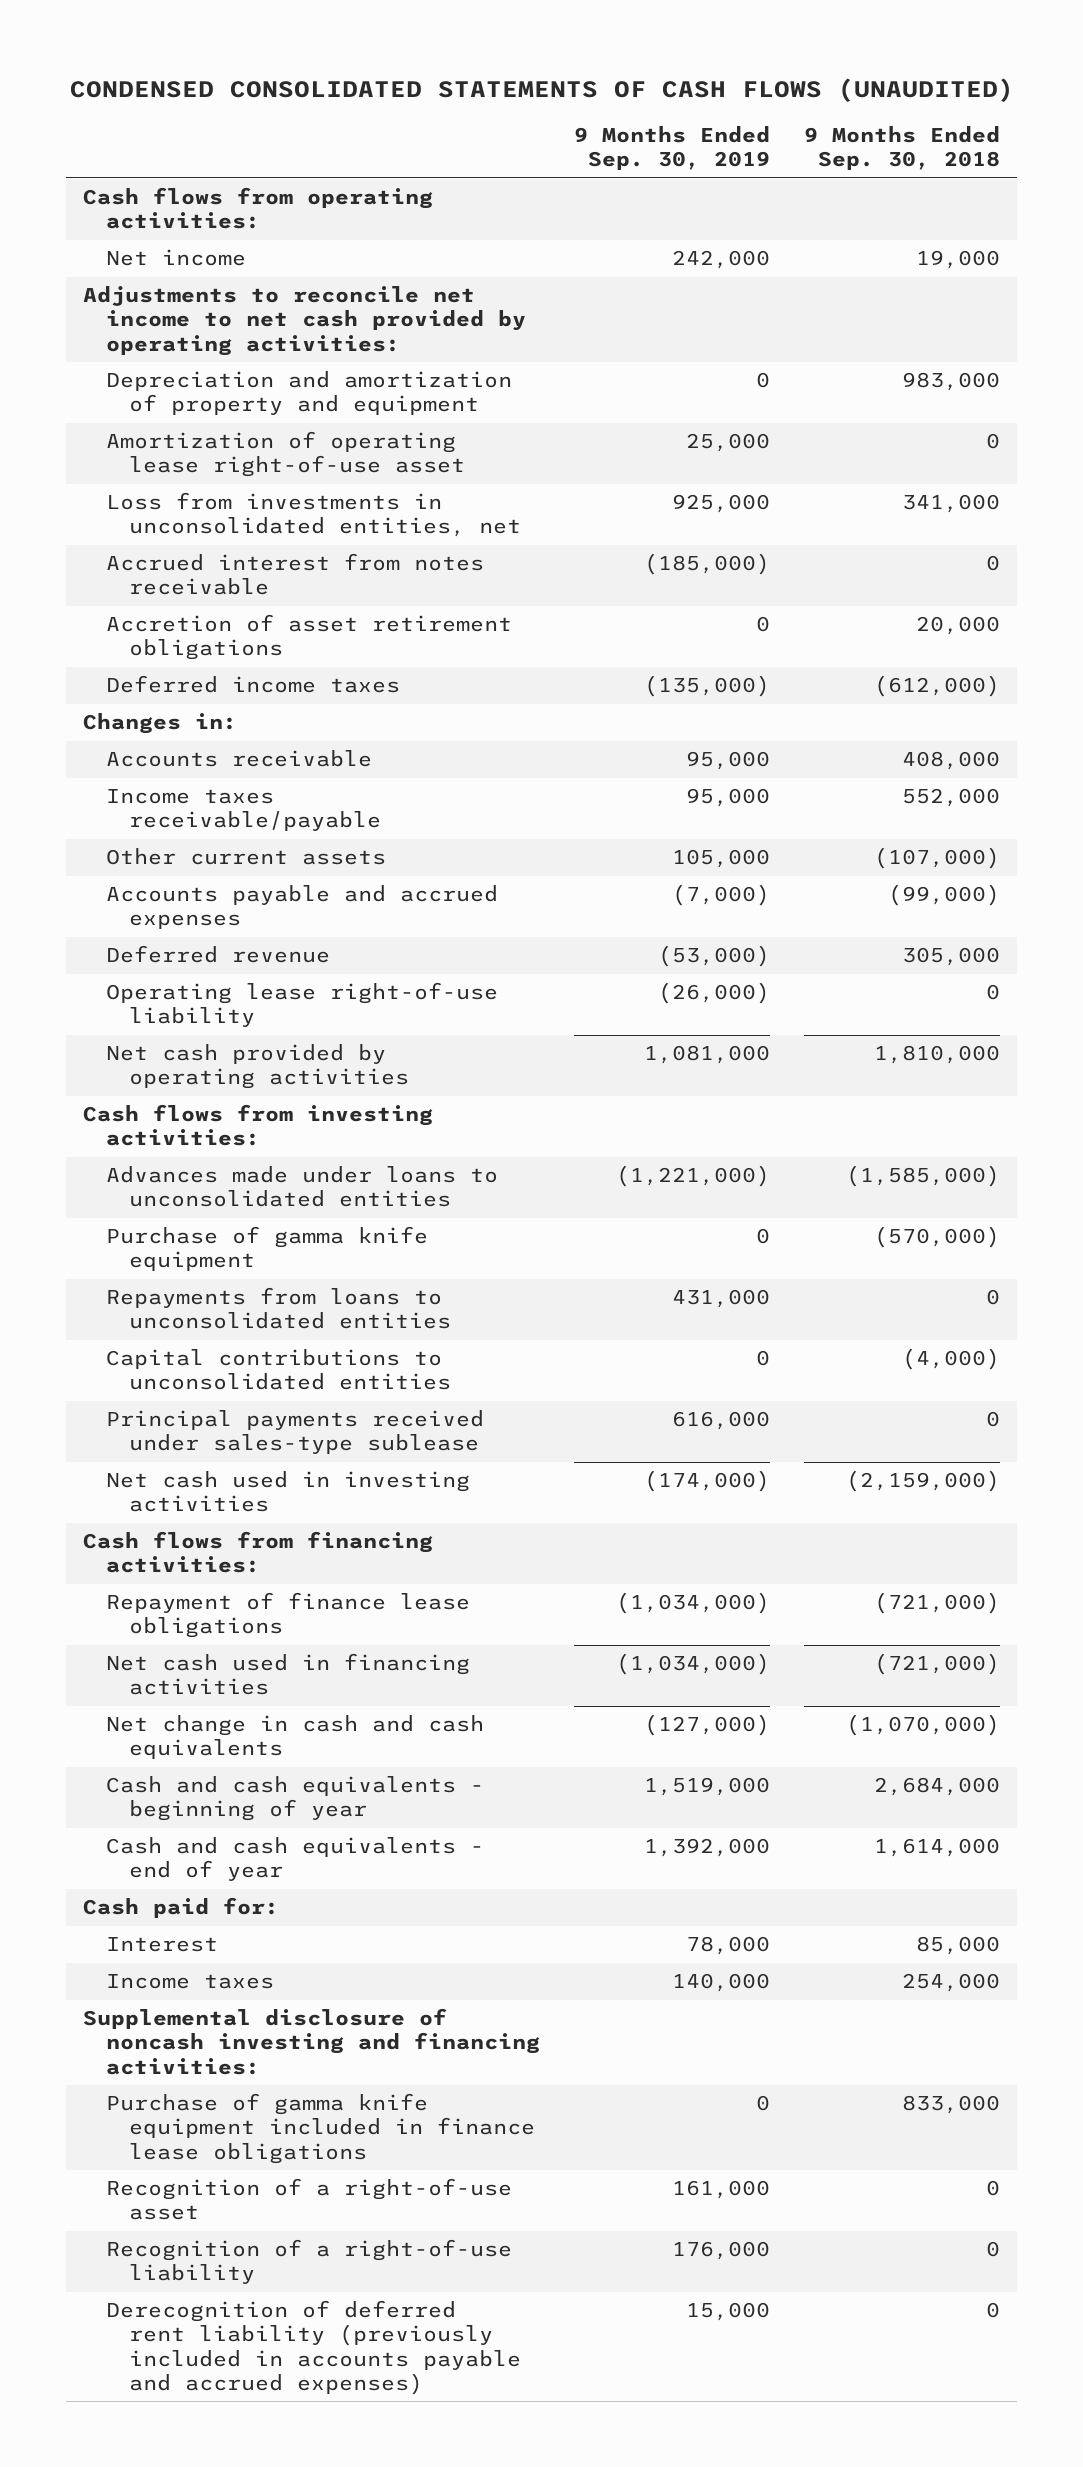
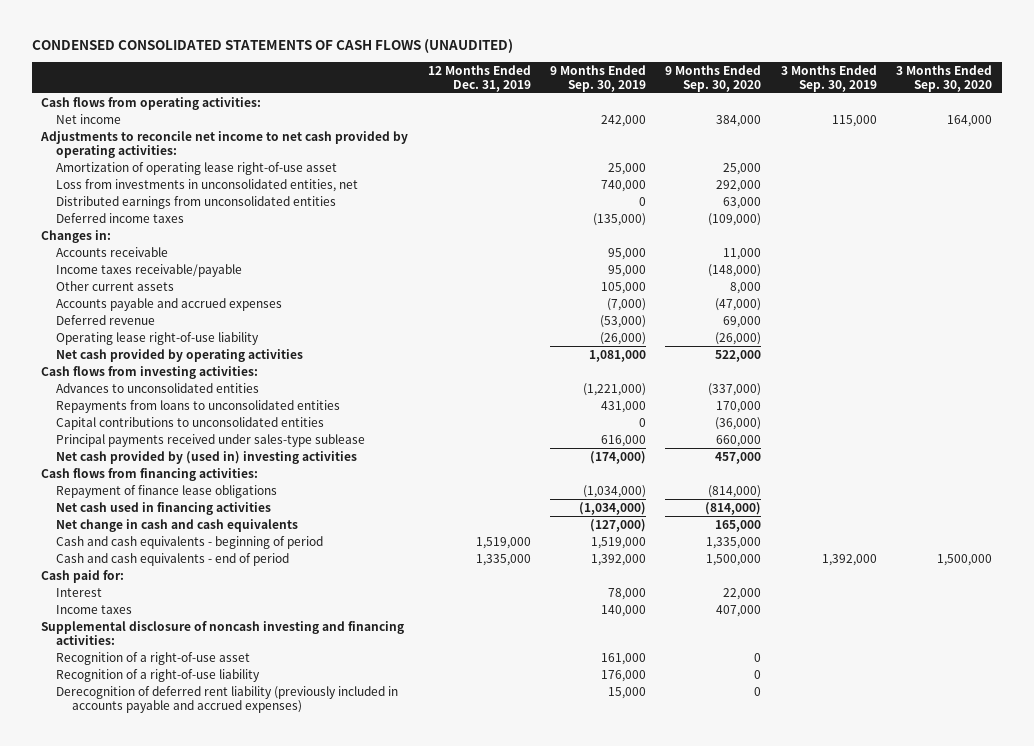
- | 9 Months Ended Sep. 30, 2019 | 9 Months Ended Sep. 30, 2018
+ | 12 Months Ended Dec. 31, 2019 | 9 Months Ended Sep. 30, 2019 | 9 Months Ended Sep. 30, 2020 | 3 Months Ended Sep. 30, 2019 | 3 Months Ended Sep. 30, 2020
- Depreciation and amortization of property and equipment | 0 | 983,000
- Loss from investments in unconsolidated entities, net | 925,000 | 341,000
- Accrued interest from notes receivable | (185,000) | 0
- Accretion of asset retirement obligations | 0 | 20,000
+ Loss from investments in unconsolidated entities, net | | 740,000 | 292,000 | |
+ Distributed earnings from unconsolidated entities | | 0 | 63,000 | |
- Advances made under loans to unconsolidated entities | (1,221,000) | (1,585,000)
- Purchase of gamma knife equipment | 0 | (570,000)
+ Advances to unconsolidated entities | | (1,221,000) | (337,000) | |
- Net cash used in investing activities | (174,000) | (2,159,000)
+ Net cash provided by (used in) investing activities | | (174,000) | 457,000 | |
- Cash and cash equivalents - beginning of year | 1,519,000 | 2,684,000
- Cash and cash equivalents - end of year | 1,392,000 | 1,614,000
+ Cash and cash equivalents - beginning of period | 1,519,000 | 1,519,000 | 1,335,000 | |
+ Cash and cash equivalents - end of period | 1,335,000 | 1,392,000 | 1,500,000 | 1,392,000 | 1,500,000
- Purchase of gamma knife equipment included in finance lease obligations | 0 | 833,000

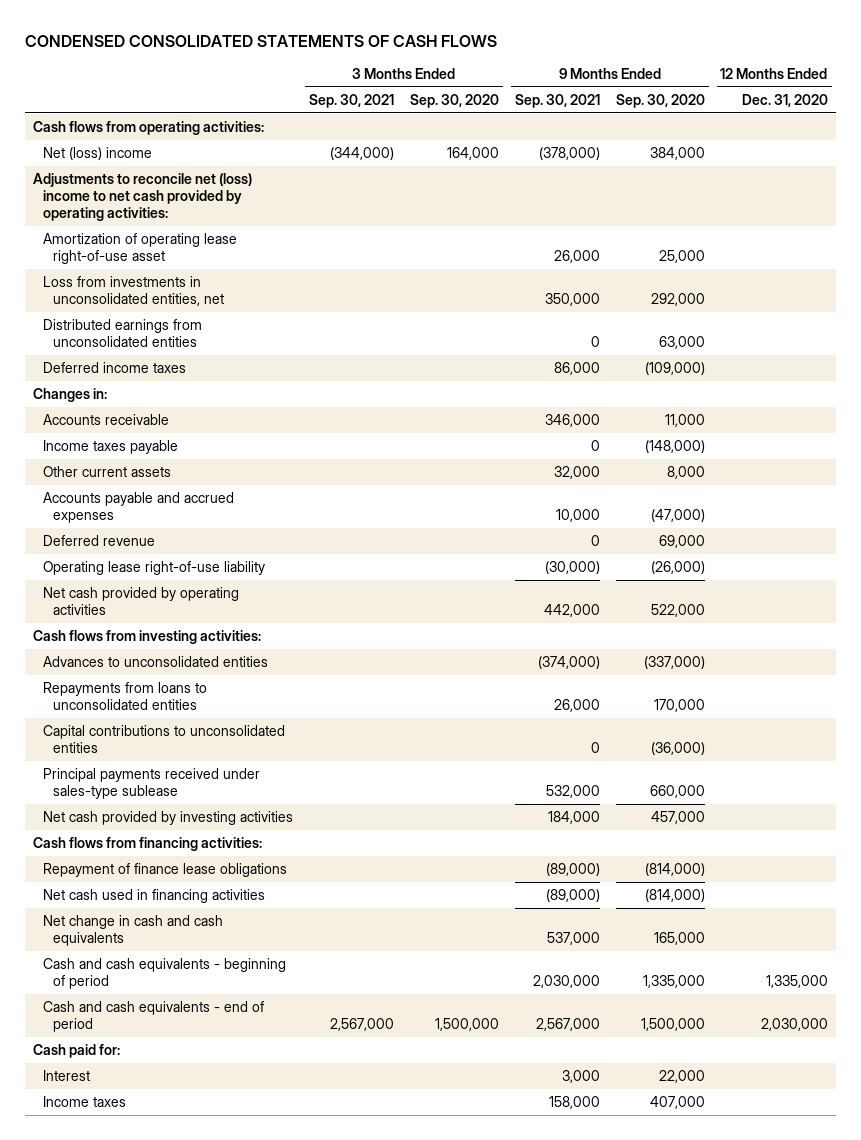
- CONDENSED CONSOLIDATED STATEMENTS OF CASH FLOWS (UNAUDITED)
+ CONDENSED CONSOLIDATED STATEMENTS OF CASH FLOWS
- | 12 Months Ended Dec. 31, 2019 | 9 Months Ended Sep. 30, 2019 | 9 Months Ended Sep. 30, 2020 | 3 Months Ended Sep. 30, 2019 | 3 Months Ended Sep. 30, 2020
+ | 3 Months Ended Sep. 30, 2021 | 3 Months Ended Sep. 30, 2020 | 9 Months Ended Sep. 30, 2021 | 9 Months Ended Sep. 30, 2020 | 12 Months Ended Dec. 31, 2020
- Net income | | 242,000 | 384,000 | 115,000 | 164,000
- Adjustments to reconcile net income to net cash provided by operating activities:
+ Net (loss) income | (344,000) | 164,000 | (378,000) | 384,000 |
+ Adjustments to reconcile net (loss) income to net cash provided by operating activities:
- Income taxes receivable/payable | | 95,000 | (148,000) | |
+ Income taxes payable | | | 0 | (148,000) |
- Net cash provided by (used in) investing activities | | (174,000) | 457,000 | |
+ Net cash provided by investing activities | | | 184,000 | 457,000 |
- Supplemental disclosure of noncash investing and financing activities:
- Recognition of a right-of-use asset | | 161,000 | 0 | |
- Recognition of a right-of-use liability | | 176,000 | 0 | |
- Derecognition of deferred rent liability (previously included in accounts payable and accrued expenses) | | 15,000 | 0 | |

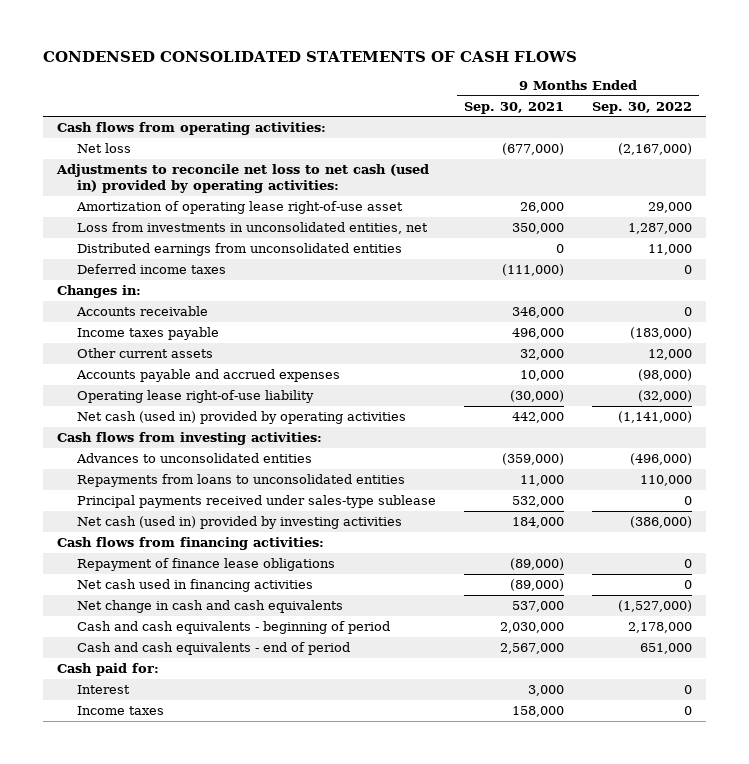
- | 3 Months Ended Sep. 30, 2021 | 3 Months Ended Sep. 30, 2020 | 9 Months Ended Sep. 30, 2021 | 9 Months Ended Sep. 30, 2020 | 12 Months Ended Dec. 31, 2020
+ | 9 Months Ended Sep. 30, 2021 | 9 Months Ended Sep. 30, 2022
- Net (loss) income | (344,000) | 164,000 | (378,000) | 384,000 |
- Adjustments to reconcile net (loss) income to net cash provided by operating activities:
+ Net loss | (677,000) | (2,167,000)
+ Adjustments to reconcile net loss to net cash (used in) provided by operating activities:
- Deferred income taxes | | | 86,000 | (109,000) |
+ Deferred income taxes | (111,000) | 0
- Income taxes payable | | | 0 | (148,000) |
+ Income taxes payable | 496,000 | (183,000)
- Deferred revenue | | | 0 | 69,000 |
- Net cash provided by operating activities | | | 442,000 | 522,000 |
+ Net cash (used in) provided by operating activities | 442,000 | (1,141,000)
- Advances to unconsolidated entities | | | (374,000) | (337,000) |
- Repayments from loans to unconsolidated entities | | | 26,000 | 170,000 |
- Capital contributions to unconsolidated entities | | | 0 | (36,000) |
+ Advances to unconsolidated entities | (359,000) | (496,000)
+ Repayments from loans to unconsolidated entities | 11,000 | 110,000
- Net cash provided by investing activities | | | 184,000 | 457,000 |
+ Net cash (used in) provided by investing activities | 184,000 | (386,000)

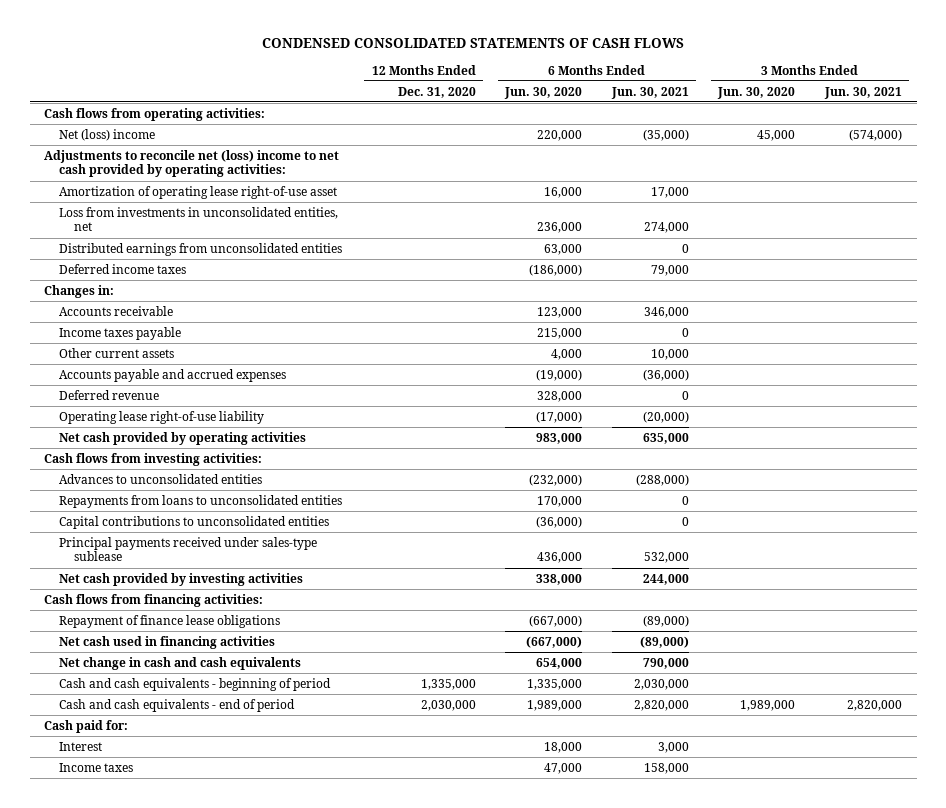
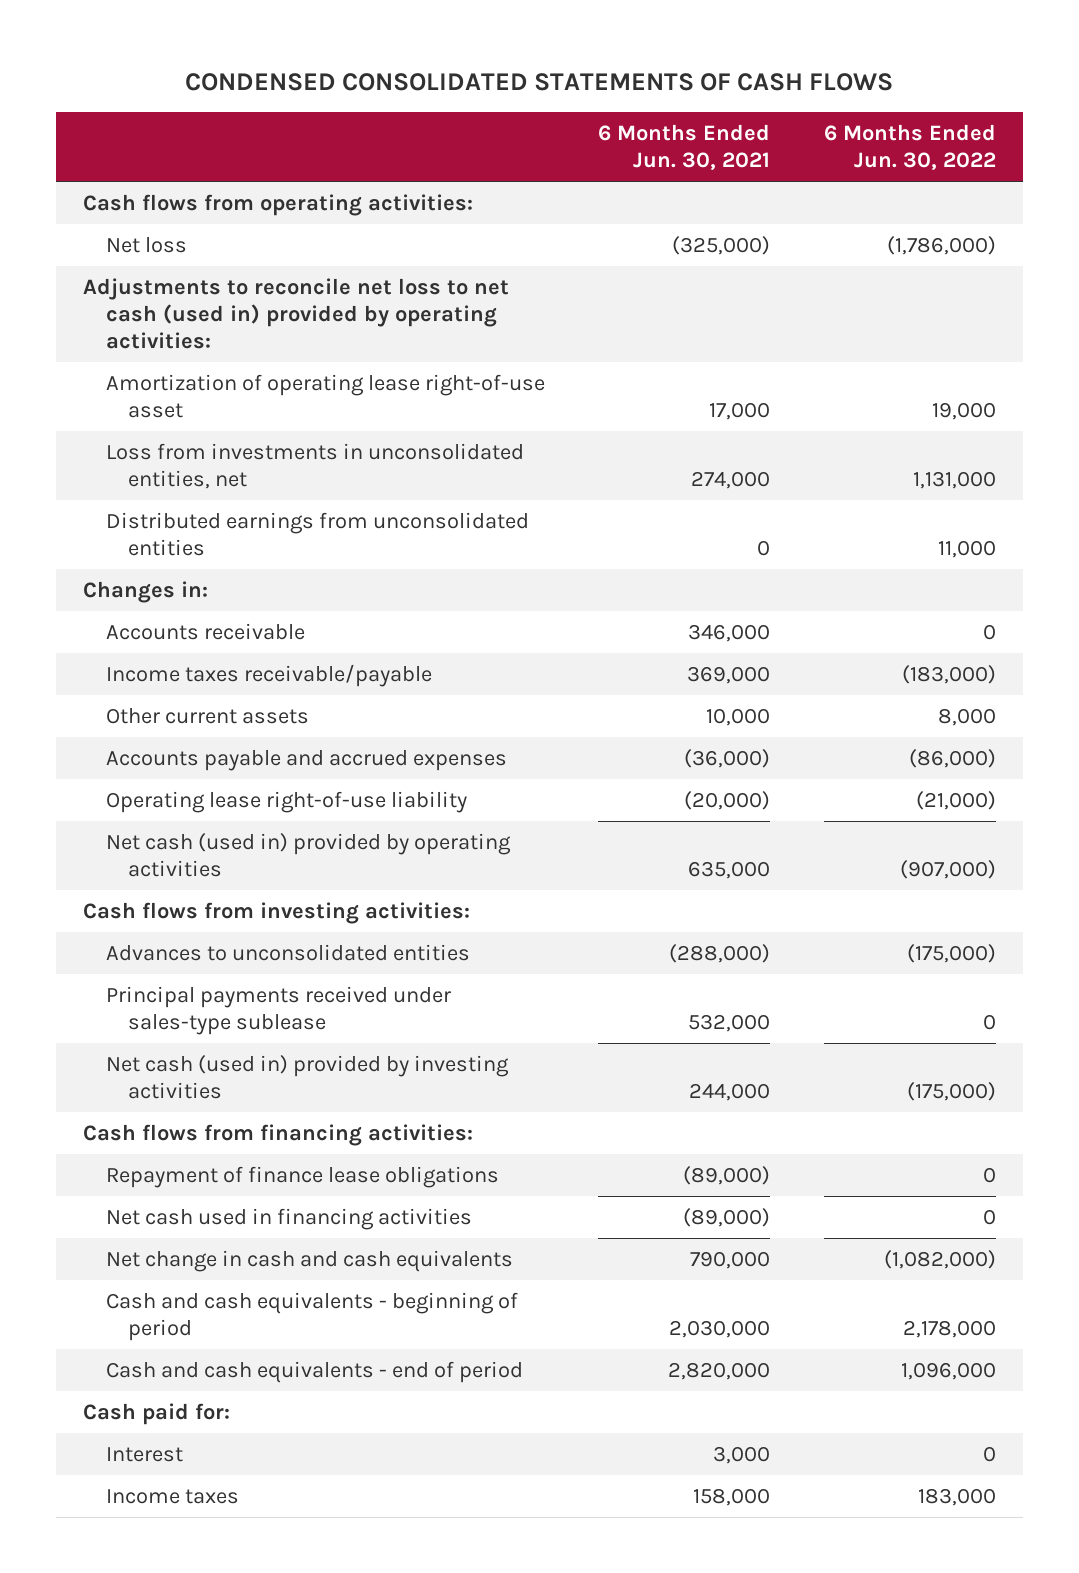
- | 12 Months Ended Dec. 31, 2020 | 6 Months Ended Jun. 30, 2020 | 6 Months Ended Jun. 30, 2021 | 3 Months Ended Jun. 30, 2020 | 3 Months Ended Jun. 30, 2021
+ | 6 Months Ended Jun. 30, 2021 | 6 Months Ended Jun. 30, 2022
- Net (loss) income | | 220,000 | (35,000) | 45,000 | (574,000)
- Adjustments to reconcile net (loss) income to net cash provided by operating activities:
+ Net loss | (325,000) | (1,786,000)
+ Adjustments to reconcile net loss to net cash (used in) provided by operating activities:
- Deferred income taxes | | (186,000) | 79,000 | |
- Income taxes payable | | 215,000 | 0 | |
+ Income taxes receivable/payable | 369,000 | (183,000)
- Deferred revenue | | 328,000 | 0 | |
- Net cash provided by operating activities | | 983,000 | 635,000 | |
+ Net cash (used in) provided by operating activities | 635,000 | (907,000)
- Repayments from loans to unconsolidated entities | | 170,000 | 0 | |
- Capital contributions to unconsolidated entities | | (36,000) | 0 | |
- Net cash provided by investing activities | | 338,000 | 244,000 | |
+ Net cash (used in) provided by investing activities | 244,000 | (175,000)

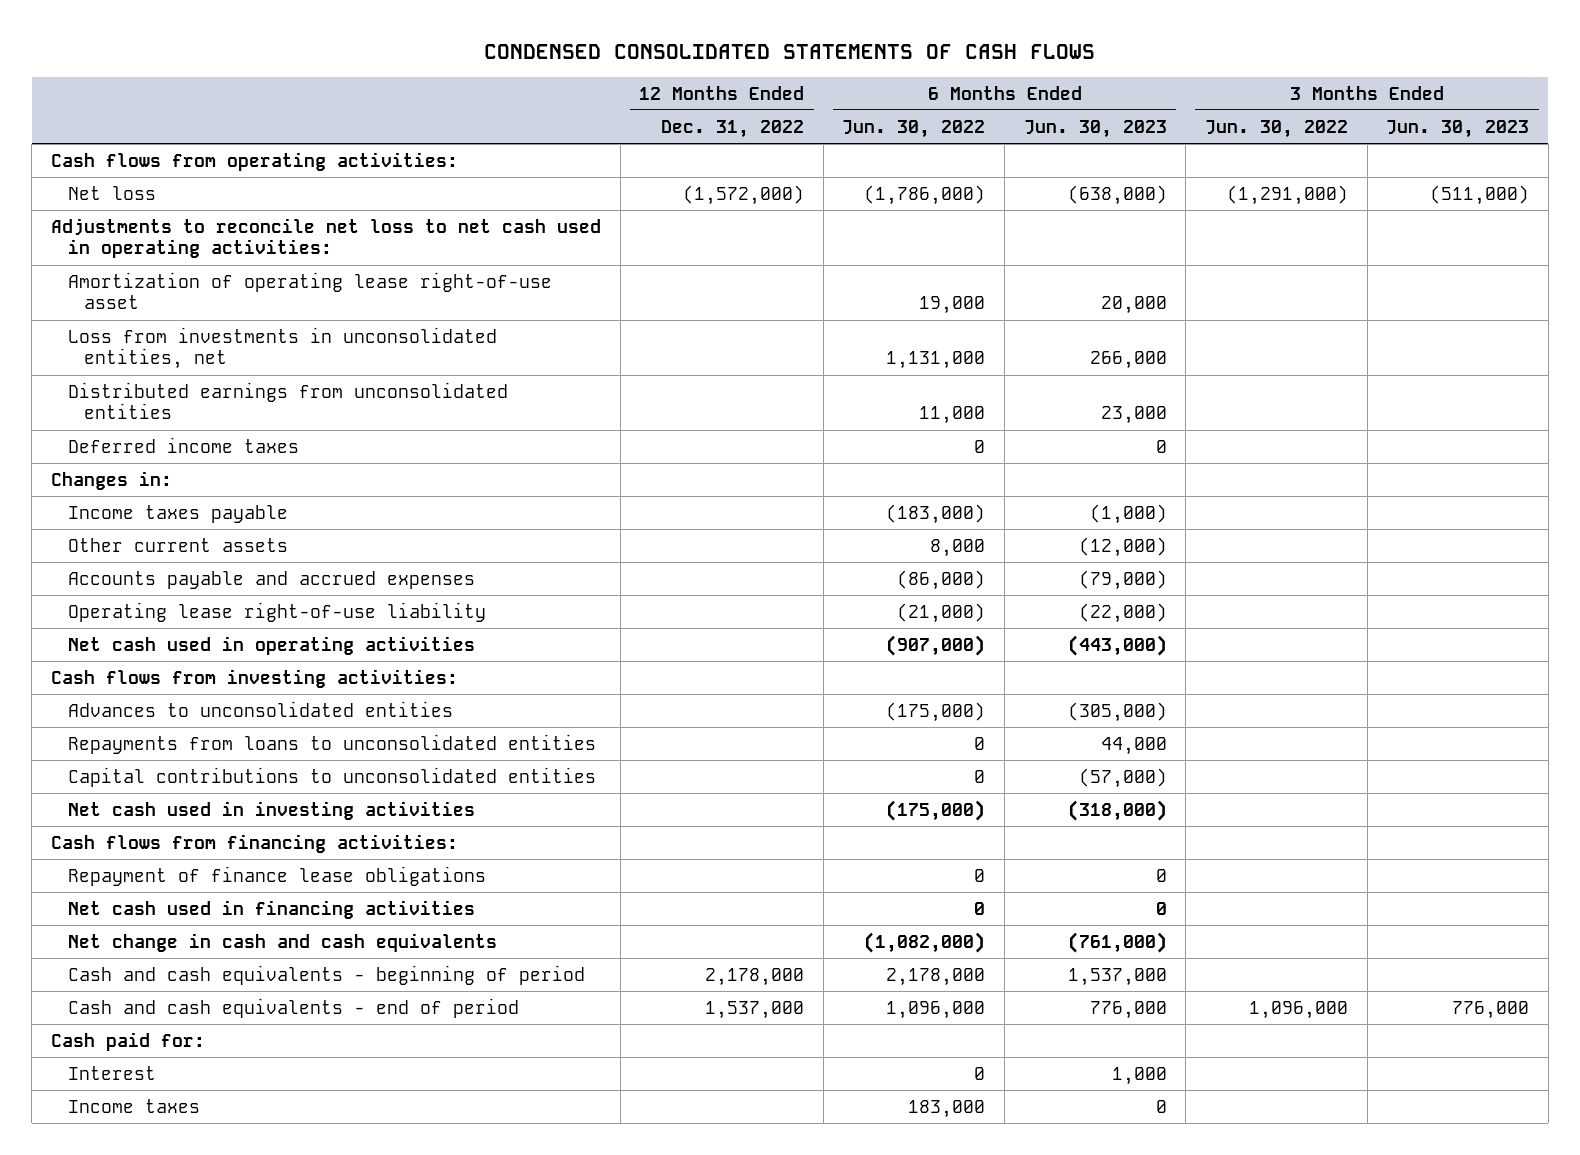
- | 6 Months Ended Jun. 30, 2021 | 6 Months Ended Jun. 30, 2022
+ | 12 Months Ended Dec. 31, 2022 | 6 Months Ended Jun. 30, 2022 | 6 Months Ended Jun. 30, 2023 | 3 Months Ended Jun. 30, 2022 | 3 Months Ended Jun. 30, 2023
- Adjustments to reconcile net loss to net cash (used in) provided by operating activities:
+ Adjustments to reconcile net loss to net cash used in operating activities:
+ Deferred income taxes | | 0 | 0 | |
- Accounts receivable | 346,000 | 0
- Income taxes receivable/payable | 369,000 | (183,000)
+ Income taxes payable | | (183,000) | (1,000) | |
- Net cash (used in) provided by operating activities | 635,000 | (907,000)
+ Net cash used in operating activities | | (907,000) | (443,000) | |
- Principal payments received under sales-type sublease | 532,000 | 0
- Net cash (used in) provided by investing activities | 244,000 | (175,000)
+ Repayments from loans to unconsolidated entities | | 0 | 44,000 | |
+ Capital contributions to unconsolidated entities | | 0 | (57,000) | |
+ Net cash used in investing activities | | (175,000) | (318,000) | |

